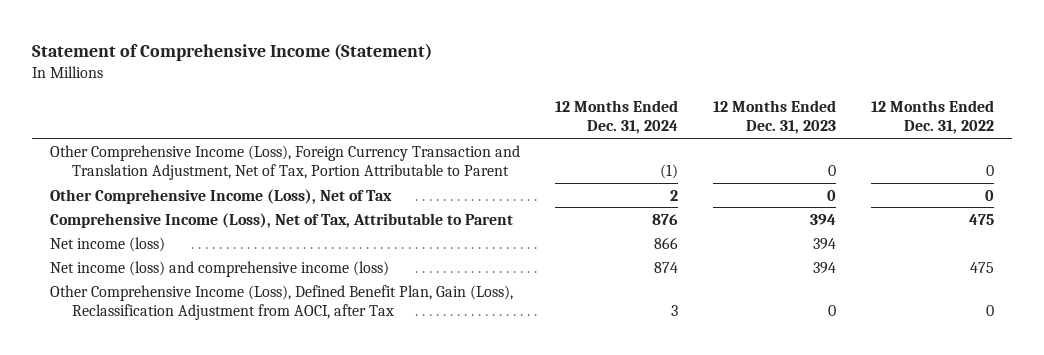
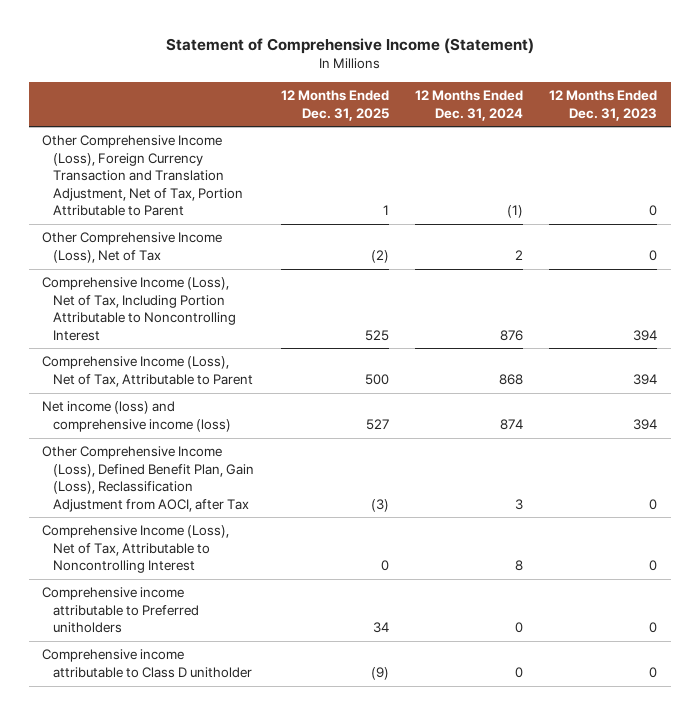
- | 12 Months Ended Dec. 31, 2024 | 12 Months Ended Dec. 31, 2023 | 12 Months Ended Dec. 31, 2022
+ | 12 Months Ended Dec. 31, 2025 | 12 Months Ended Dec. 31, 2024 | 12 Months Ended Dec. 31, 2023
- Comprehensive Income (Loss), Net of Tax, Attributable to Parent | 876 | 394 | 475
- Net income (loss) | 866 | 394 |
+ Comprehensive Income (Loss), Net of Tax, Including Portion Attributable to Noncontrolling Interest | 525 | 876 | 394
+ Comprehensive Income (Loss), Net of Tax, Attributable to Parent | 500 | 868 | 394
+ Comprehensive Income (Loss), Net of Tax, Attributable to Noncontrolling Interest | 0 | 8 | 0
+ Comprehensive income attributable to Preferred unitholders | 34 | 0 | 0
+ Comprehensive income attributable to Class D unitholder | (9) | 0 | 0

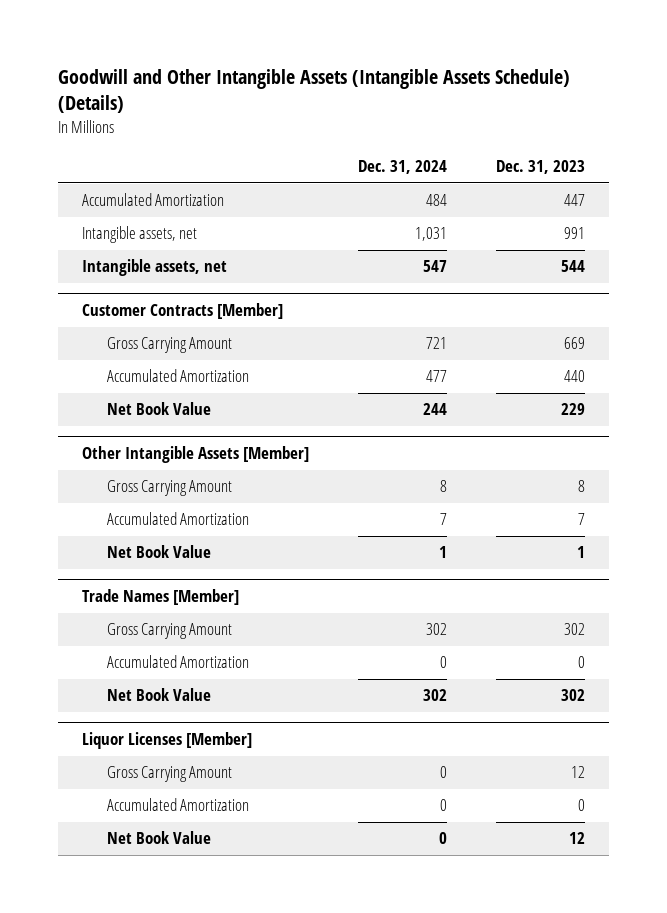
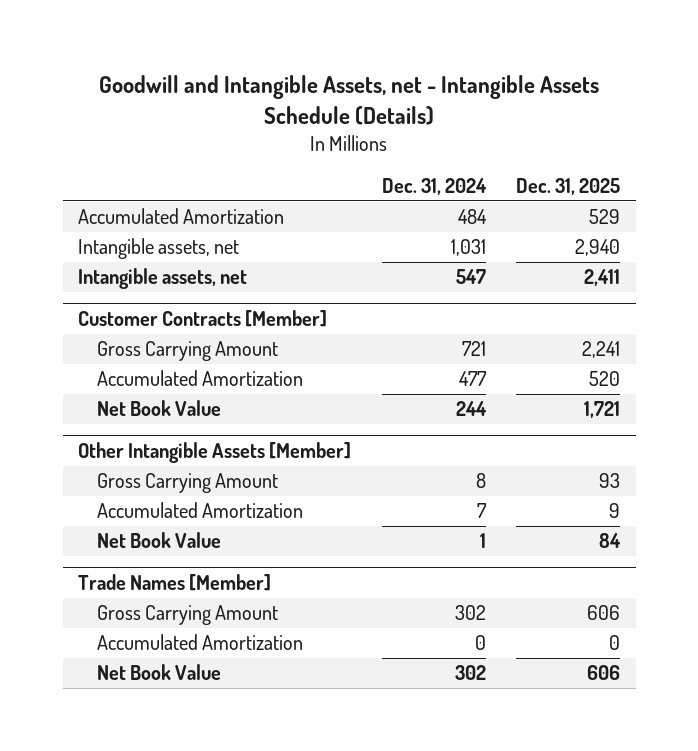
- Goodwill and Other Intangible Assets (Intangible Assets Schedule) (Details)
+ Goodwill and Intangible Assets, net - Intangible Assets Schedule (Details)
- | Dec. 31, 2024 | Dec. 31, 2023
+ | Dec. 31, 2024 | Dec. 31, 2025
- Liquor Licenses [Member]
- Gross Carrying Amount | 0 | 12
- Accumulated Amortization | 0 | 0
- Net Book Value | 0 | 12

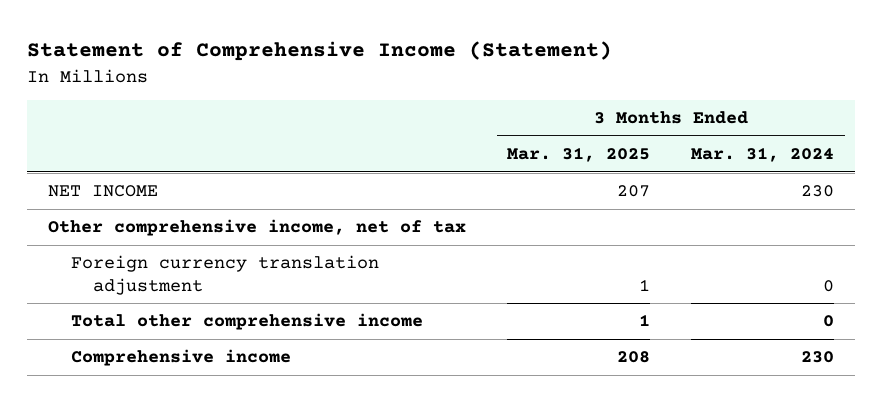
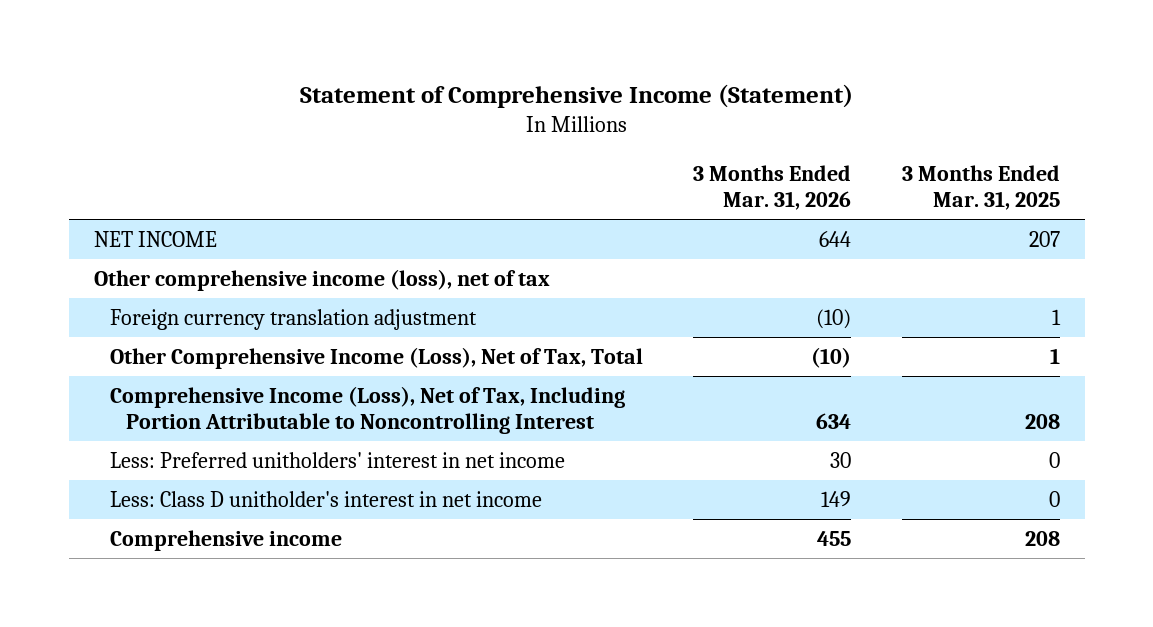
- | 3 Months Ended Mar. 31, 2025 | 3 Months Ended Mar. 31, 2024
+ | 3 Months Ended Mar. 31, 2026 | 3 Months Ended Mar. 31, 2025
- Other comprehensive income, net of tax
+ Other comprehensive income (loss), net of tax
- Total other comprehensive income | 1 | 0
+ Other Comprehensive Income (Loss), Net of Tax, Total | (10) | 1
+ Comprehensive Income (Loss), Net of Tax, Including Portion Attributable to Noncontrolling Interest | 634 | 208
+ Less: Preferred unitholders' interest in net income | 30 | 0
+ Less: Class D unitholder's interest in net income | 149 | 0

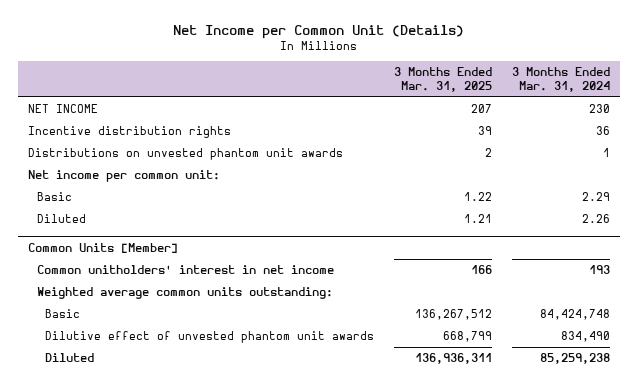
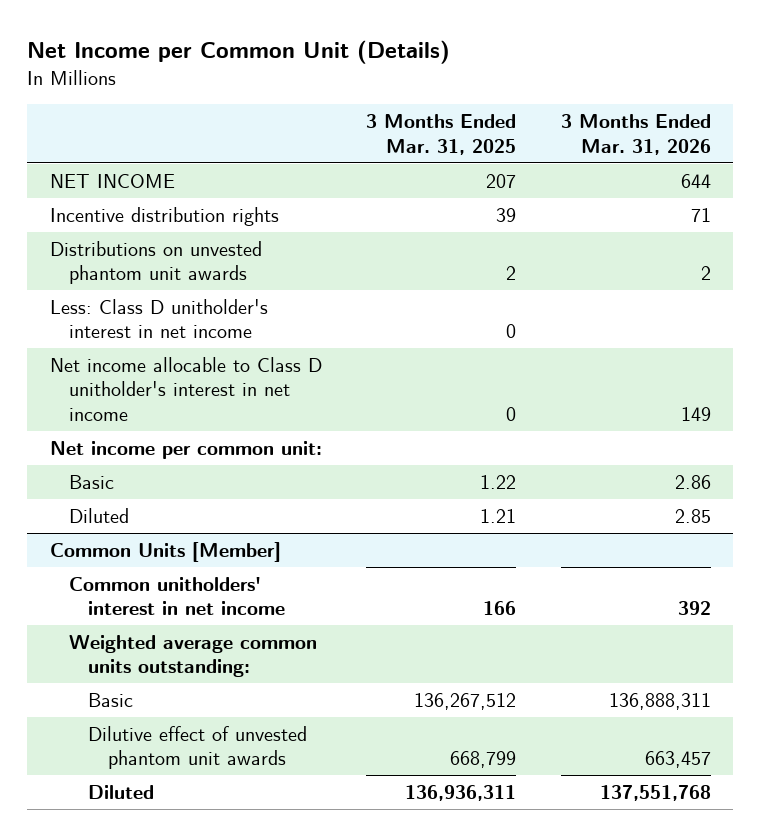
- | 3 Months Ended Mar. 31, 2025 | 3 Months Ended Mar. 31, 2024
+ | 3 Months Ended Mar. 31, 2025 | 3 Months Ended Mar. 31, 2026
+ Less: Class D unitholder's interest in net income | 0 |
+ Net income allocable to Class D unitholder's interest in net income | 0 | 149

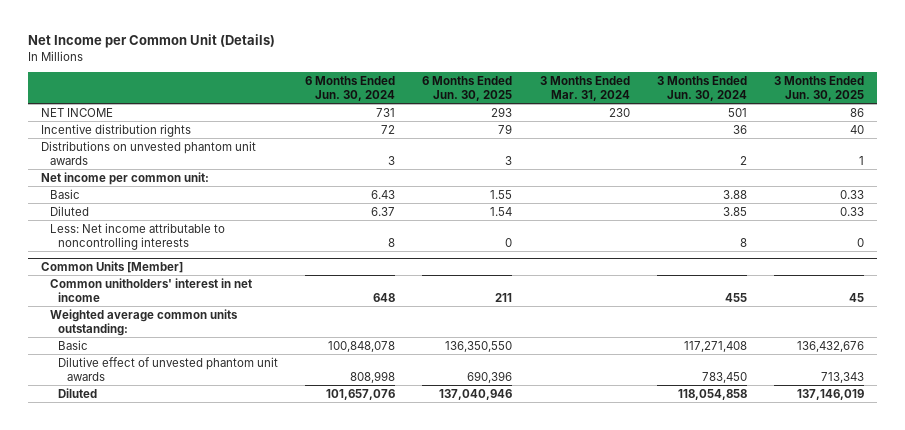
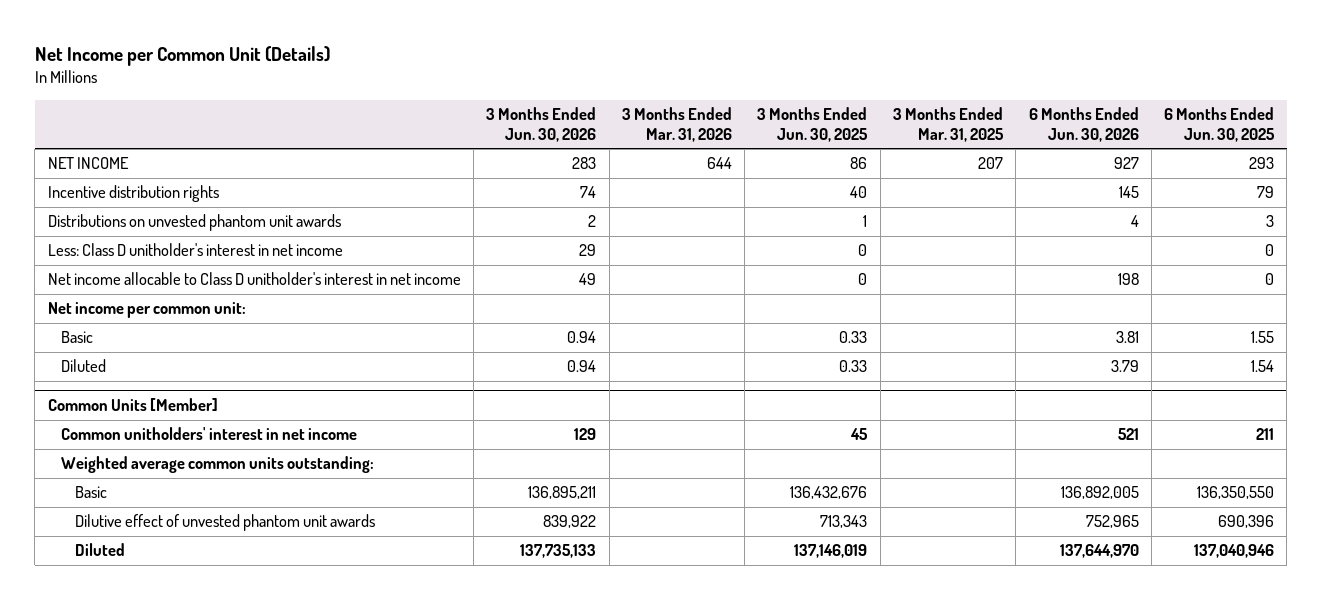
- | 6 Months Ended Jun. 30, 2024 | 6 Months Ended Jun. 30, 2025 | 3 Months Ended Mar. 31, 2024 | 3 Months Ended Jun. 30, 2024 | 3 Months Ended Jun. 30, 2025
+ | 3 Months Ended Jun. 30, 2026 | 3 Months Ended Mar. 31, 2026 | 3 Months Ended Jun. 30, 2025 | 3 Months Ended Mar. 31, 2025 | 6 Months Ended Jun. 30, 2026 | 6 Months Ended Jun. 30, 2025
+ Less: Class D unitholder's interest in net income | 29 | | 0 | | | 0
+ Net income allocable to Class D unitholder's interest in net income | 49 | | 0 | | 198 | 0
- Less: Net income attributable to noncontrolling interests | 8 | 0 | | 8 | 0

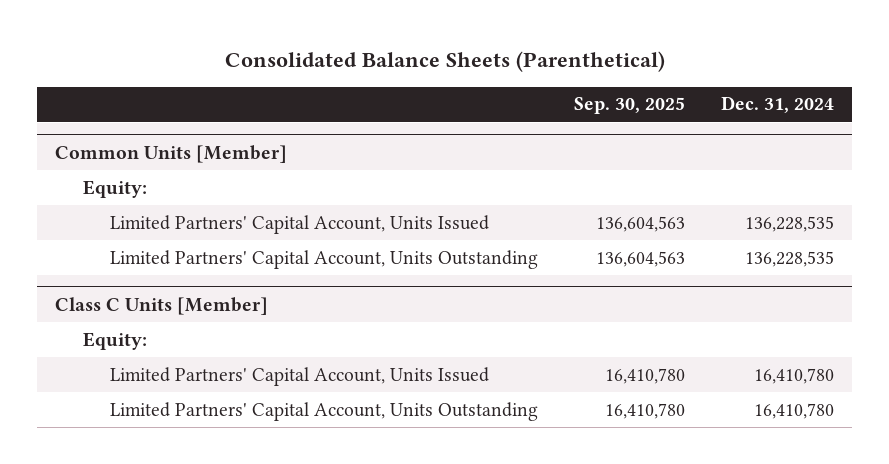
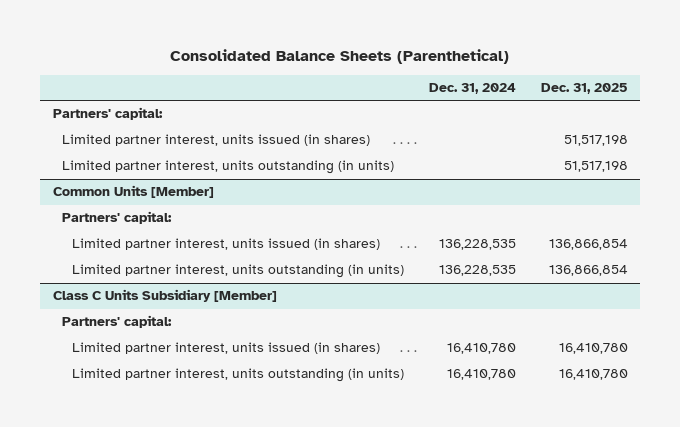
- | Sep. 30, 2025 | Dec. 31, 2024
+ | Dec. 31, 2024 | Dec. 31, 2025
+ Partners' capital:
+ Limited partner interest, units issued (in shares) | | 51,517,198
+ Limited partner interest, units outstanding (in units) | | 51,517,198
@ Common Units [Member]
- Equity:
- Limited Partners' Capital Account, Units Issued | 136,604,563 | 136,228,535
- Limited Partners' Capital Account, Units Outstanding | 136,604,563 | 136,228,535
- Class C Units [Member]
- Equity:
- Limited Partners' Capital Account, Units Issued | 16,410,780 | 16,410,780
- Limited Partners' Capital Account, Units Outstanding | 16,410,780 | 16,410,780
@ Common Units [Member]
+ Partners' capital:
+ Limited partner interest, units issued (in shares) | 136,228,535 | 136,866,854
+ Limited partner interest, units outstanding (in units) | 136,228,535 | 136,866,854
+ Class C Units Subsidiary [Member]
+ Partners' capital:
+ Limited partner interest, units issued (in shares) | 16,410,780 | 16,410,780
+ Limited partner interest, units outstanding (in units) | 16,410,780 | 16,410,780

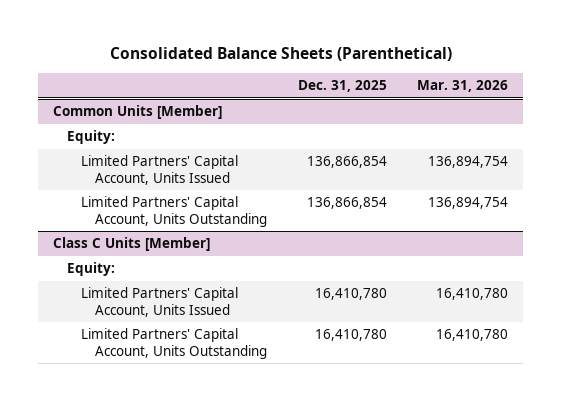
- | Dec. 31, 2024 | Dec. 31, 2025
+ | Dec. 31, 2025 | Mar. 31, 2026
- Partners' capital:
- Limited partner interest, units issued (in shares) | | 51,517,198
- Limited partner interest, units outstanding (in units) | | 51,517,198
@ Common Units [Member]
- Partners' capital:
- Limited partner interest, units issued (in shares) | 136,228,535 | 136,866,854
- Limited partner interest, units outstanding (in units) | 136,228,535 | 136,866,854
- Class C Units Subsidiary [Member]
- Partners' capital:
- Limited partner interest, units issued (in shares) | 16,410,780 | 16,410,780
- Limited partner interest, units outstanding (in units) | 16,410,780 | 16,410,780
@ Common Units [Member]
+ Equity:
+ Limited Partners' Capital Account, Units Issued | 136,866,854 | 136,894,754
+ Limited Partners' Capital Account, Units Outstanding | 136,866,854 | 136,894,754
+ Class C Units [Member]
+ Equity:
+ Limited Partners' Capital Account, Units Issued | 16,410,780 | 16,410,780
+ Limited Partners' Capital Account, Units Outstanding | 16,410,780 | 16,410,780

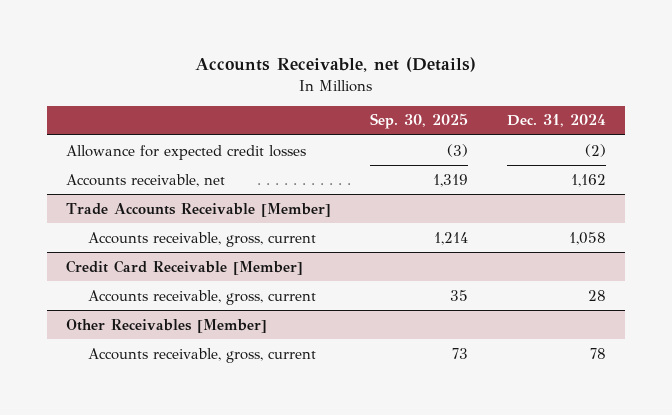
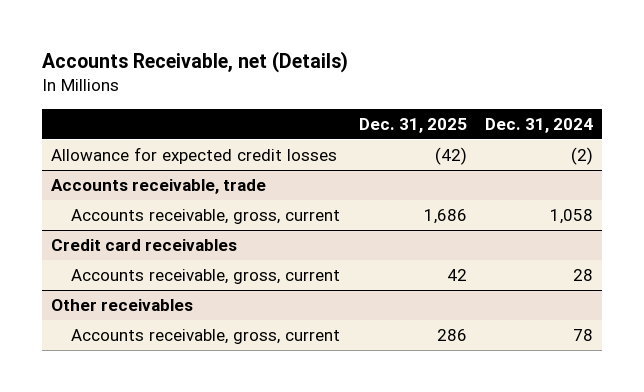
- | Sep. 30, 2025 | Dec. 31, 2024
+ | Dec. 31, 2025 | Dec. 31, 2024
- Accounts receivable, net | 1,319 | 1,162
- Trade Accounts Receivable [Member]
+ Accounts receivable, trade
- Credit Card Receivable [Member]
+ Credit card receivables
- Other Receivables [Member]
+ Other receivables

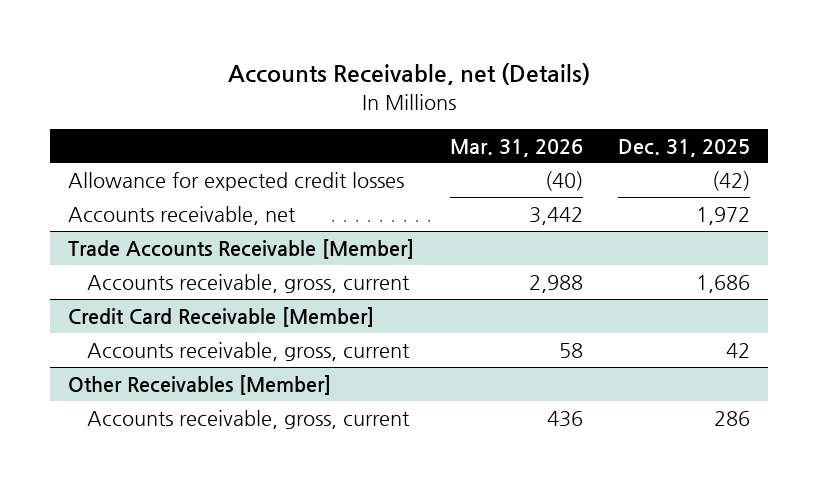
- | Dec. 31, 2025 | Dec. 31, 2024
+ | Mar. 31, 2026 | Dec. 31, 2025
- Accounts receivable, trade
+ Accounts receivable, net | 3,442 | 1,972
+ Trade Accounts Receivable [Member]
- Credit card receivables
+ Credit Card Receivable [Member]
- Other receivables
+ Other Receivables [Member]

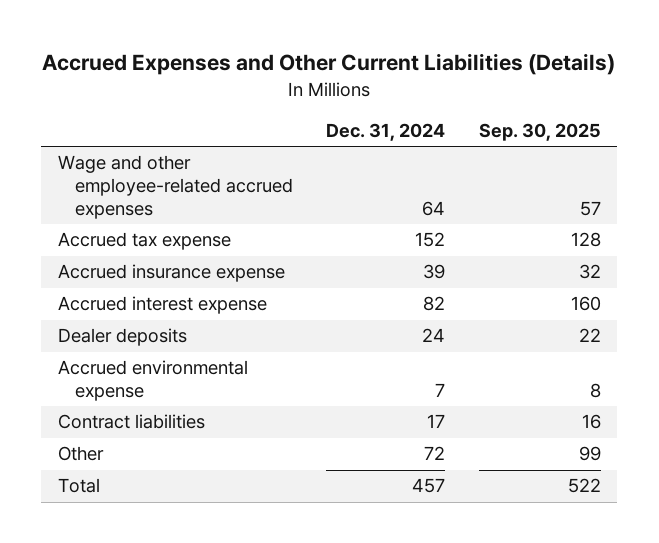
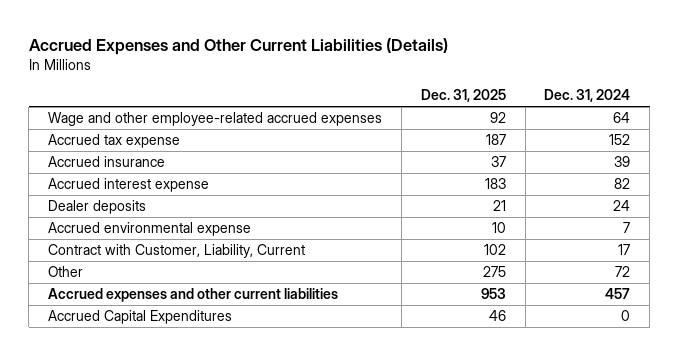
- | Dec. 31, 2024 | Sep. 30, 2025
+ | Dec. 31, 2025 | Dec. 31, 2024
- Accrued insurance expense | 39 | 32
+ Accrued insurance | 37 | 39
- Contract liabilities | 17 | 16
+ Contract with Customer, Liability, Current | 102 | 17
- Total | 457 | 522
+ Accrued expenses and other current liabilities | 953 | 457
+ Accrued Capital Expenditures | 46 | 0

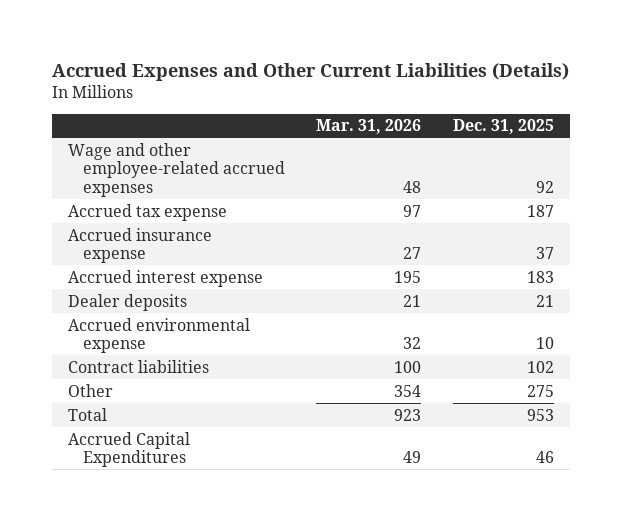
- | Dec. 31, 2025 | Dec. 31, 2024
+ | Mar. 31, 2026 | Dec. 31, 2025
- Accrued insurance | 37 | 39
+ Accrued insurance expense | 27 | 37
- Contract with Customer, Liability, Current | 102 | 17
+ Contract liabilities | 100 | 102
- Accrued expenses and other current liabilities | 953 | 457
+ Total | 923 | 953

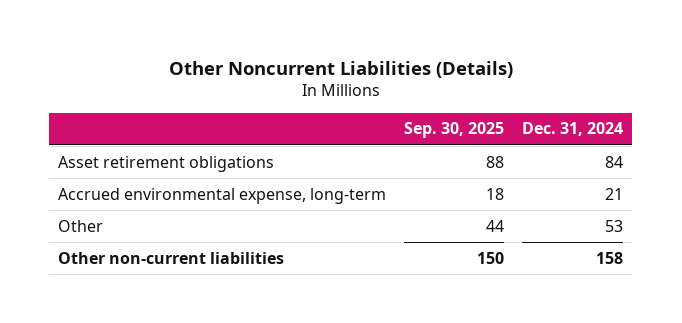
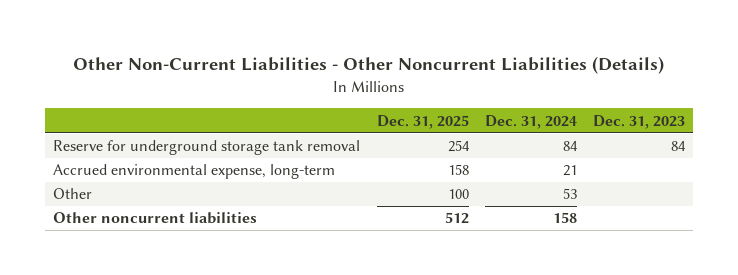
- Other Noncurrent Liabilities (Details)
+ Other Non-Current Liabilities - Other Noncurrent Liabilities (Details)
- | Sep. 30, 2025 | Dec. 31, 2024
+ | Dec. 31, 2025 | Dec. 31, 2024 | Dec. 31, 2023
- Asset retirement obligations | 88 | 84
+ Reserve for underground storage tank removal | 254 | 84 | 84
- Other non-current liabilities | 150 | 158
+ Other noncurrent liabilities | 512 | 158 |

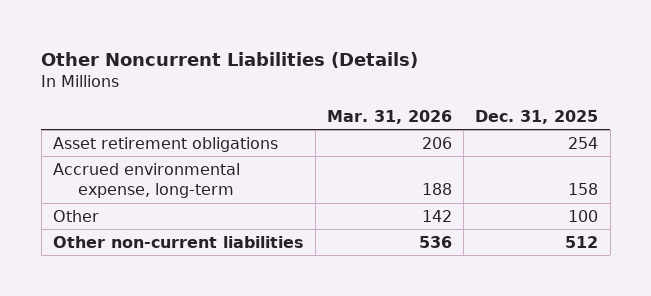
- Other Non-Current Liabilities - Other Noncurrent Liabilities (Details)
+ Other Noncurrent Liabilities (Details)
- | Dec. 31, 2025 | Dec. 31, 2024 | Dec. 31, 2023
+ | Mar. 31, 2026 | Dec. 31, 2025
- Reserve for underground storage tank removal | 254 | 84 | 84
+ Asset retirement obligations | 206 | 254
- Other noncurrent liabilities | 512 | 158 |
+ Other non-current liabilities | 536 | 512

